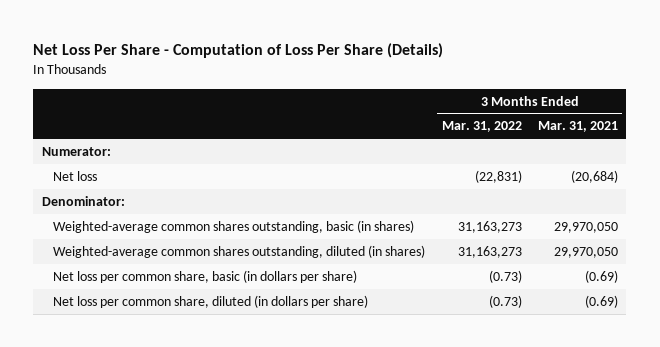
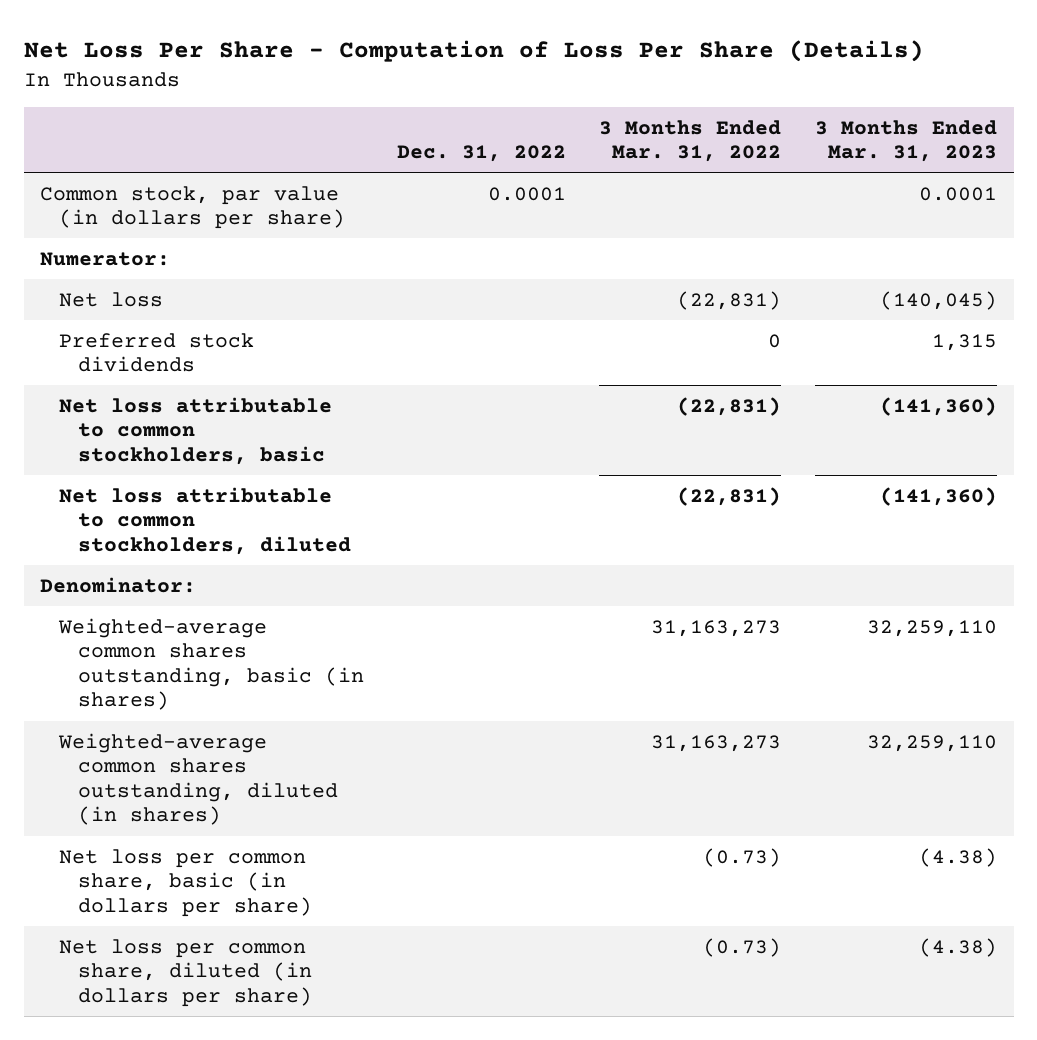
- | 3 Months Ended Mar. 31, 2022 | 3 Months Ended Mar. 31, 2021
+ | Dec. 31, 2022 | 3 Months Ended Mar. 31, 2022 | 3 Months Ended Mar. 31, 2023
+ Common stock, par value (in dollars per share) | 0.0001 | | 0.0001
+ Preferred stock dividends | | 0 | 1,315
+ Net loss attributable to common stockholders, basic | | (22,831) | (141,360)
+ Net loss attributable to common stockholders, diluted | | (22,831) | (141,360)

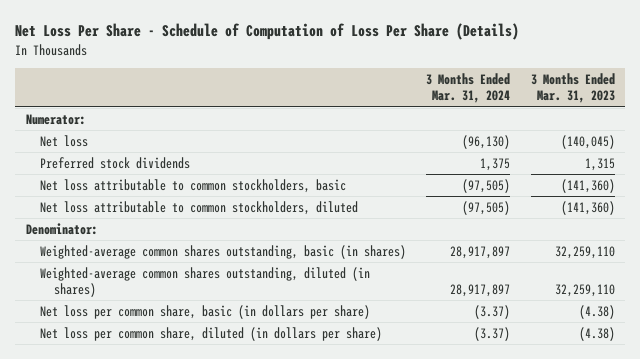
- Net Loss Per Share - Computation of Loss Per Share (Details)
+ Net Loss Per Share - Schedule of Computation of Loss Per Share (Details)
- | Dec. 31, 2022 | 3 Months Ended Mar. 31, 2022 | 3 Months Ended Mar. 31, 2023
+ | 3 Months Ended Mar. 31, 2024 | 3 Months Ended Mar. 31, 2023
- Common stock, par value (in dollars per share) | 0.0001 | | 0.0001

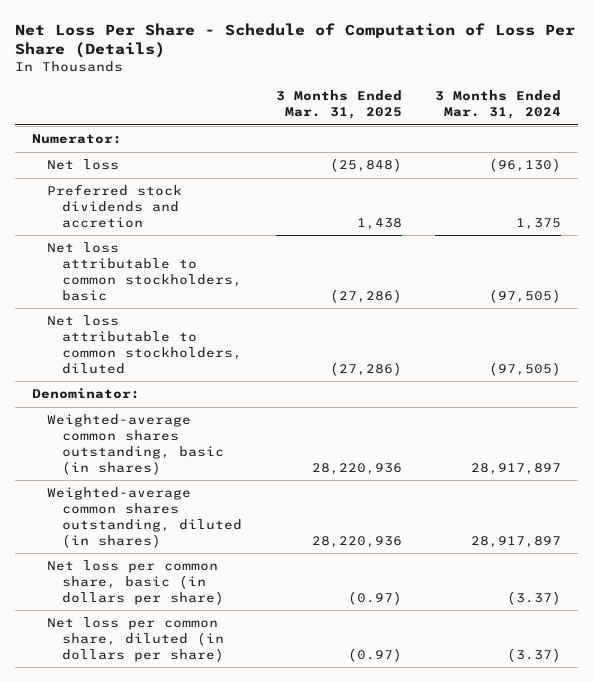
- | 3 Months Ended Mar. 31, 2024 | 3 Months Ended Mar. 31, 2023
+ | 3 Months Ended Mar. 31, 2025 | 3 Months Ended Mar. 31, 2024
- Preferred stock dividends | 1,375 | 1,315
+ Preferred stock dividends and accretion | 1,438 | 1,375

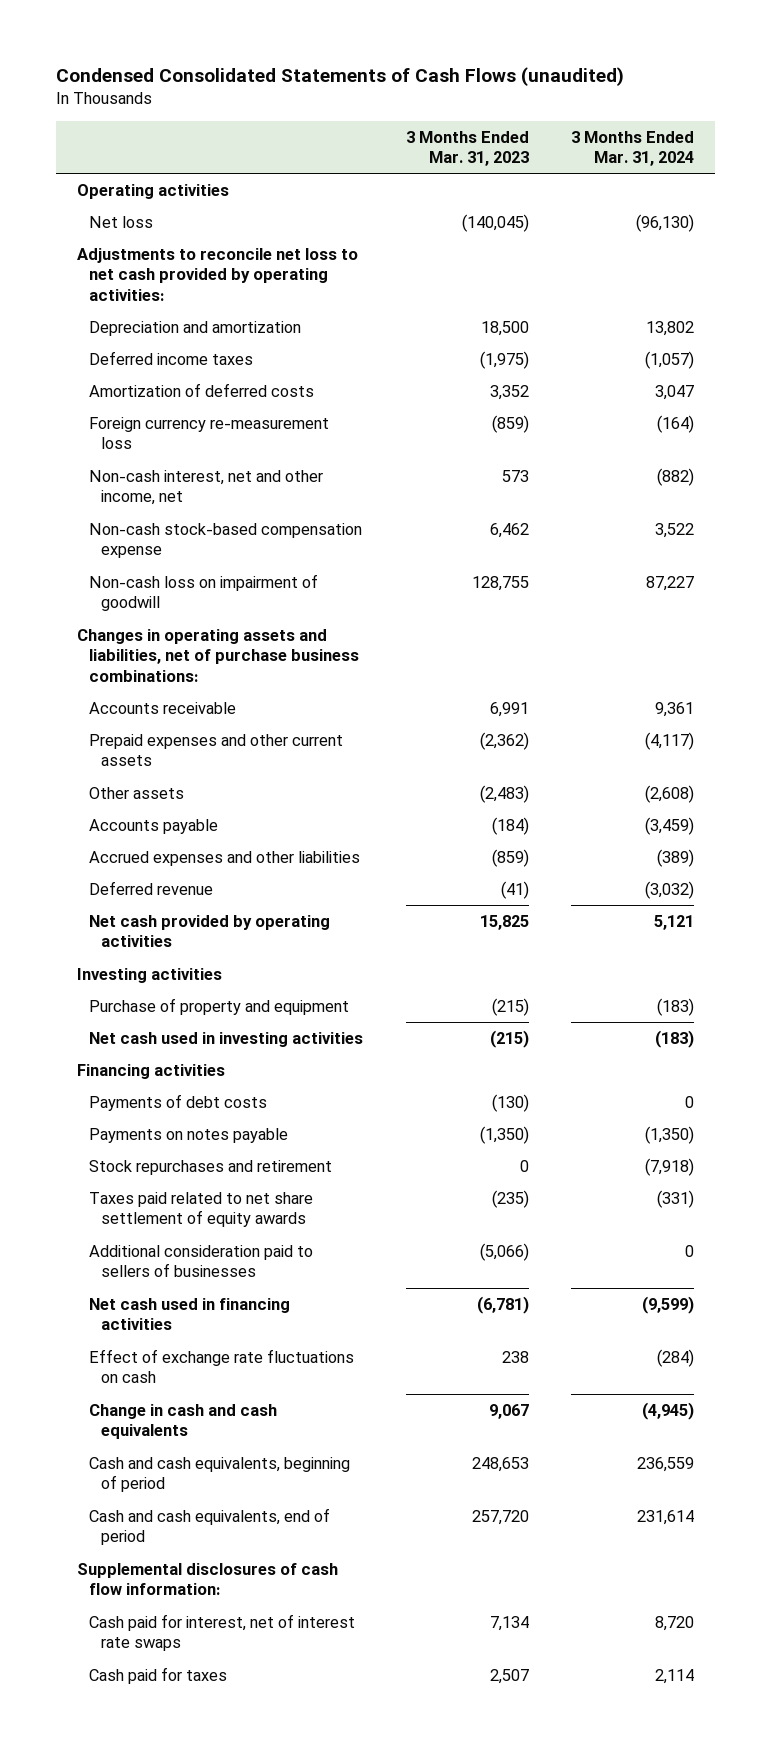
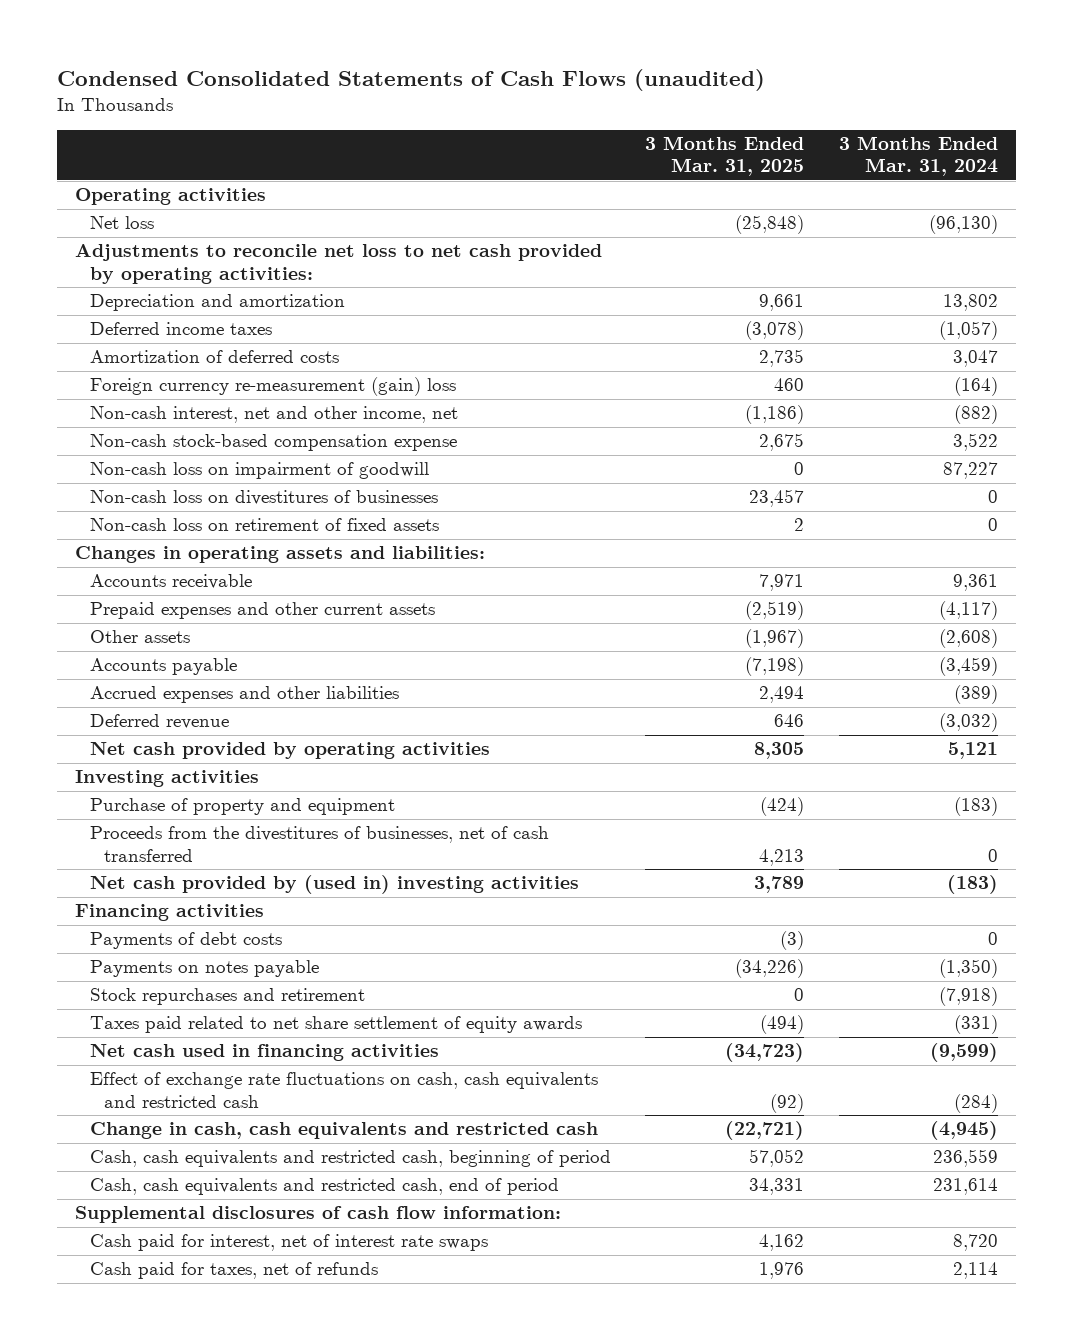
- | 3 Months Ended Mar. 31, 2023 | 3 Months Ended Mar. 31, 2024
+ | 3 Months Ended Mar. 31, 2025 | 3 Months Ended Mar. 31, 2024
- Foreign currency re-measurement loss | (859) | (164)
+ Foreign currency re-measurement (gain) loss | 460 | (164)
- Changes in operating assets and liabilities, net of purchase business combinations:
+ Non-cash loss on divestitures of businesses | 23,457 | 0
+ Non-cash loss on retirement of fixed assets | 2 | 0
+ Changes in operating assets and liabilities:
- Net cash used in investing activities | (215) | (183)
+ Proceeds from the divestitures of businesses, net of cash transferred | 4,213 | 0
+ Net cash provided by (used in) investing activities | 3,789 | (183)
- Additional consideration paid to sellers of businesses | (5,066) | 0
- Effect of exchange rate fluctuations on cash | 238 | (284)
- Change in cash and cash equivalents | 9,067 | (4,945)
- Cash and cash equivalents, beginning of period | 248,653 | 236,559
- Cash and cash equivalents, end of period | 257,720 | 231,614
+ Effect of exchange rate fluctuations on cash, cash equivalents and restricted cash | (92) | (284)
+ Change in cash, cash equivalents and restricted cash | (22,721) | (4,945)
+ Cash, cash equivalents and restricted cash, beginning of period | 57,052 | 236,559
+ Cash, cash equivalents and restricted cash, end of period | 34,331 | 231,614
- Cash paid for taxes | 2,507 | 2,114
+ Cash paid for taxes, net of refunds | 1,976 | 2,114

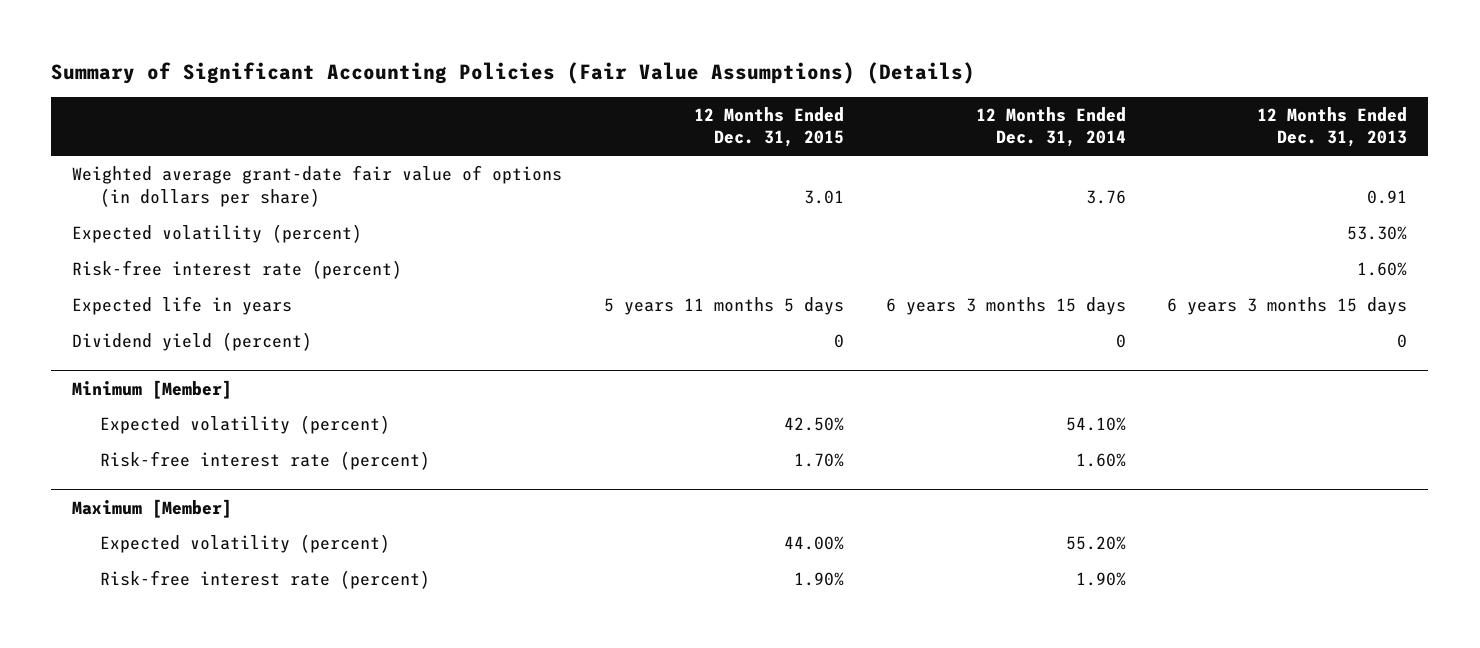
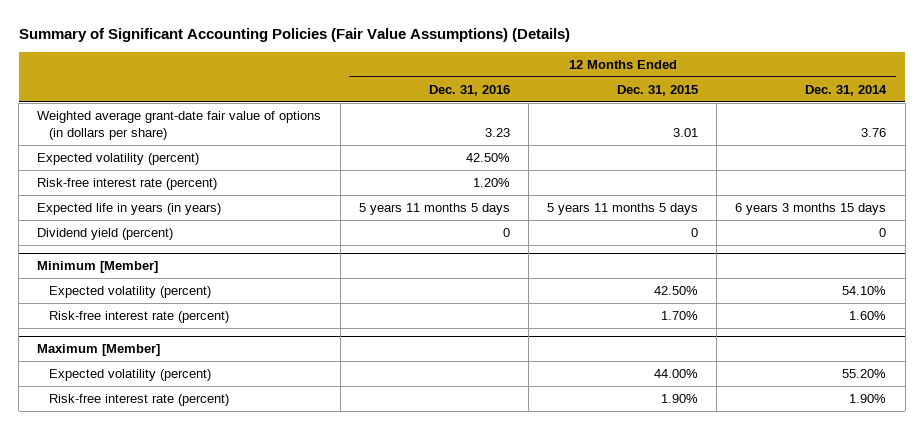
- | 12 Months Ended Dec. 31, 2015 | 12 Months Ended Dec. 31, 2014 | 12 Months Ended Dec. 31, 2013
+ | 12 Months Ended Dec. 31, 2016 | 12 Months Ended Dec. 31, 2015 | 12 Months Ended Dec. 31, 2014
- Expected life in years | 5 years 11 months 5 days | 6 years 3 months 15 days | 6 years 3 months 15 days
+ Expected life in years (in years) | 5 years 11 months 5 days | 5 years 11 months 5 days | 6 years 3 months 15 days

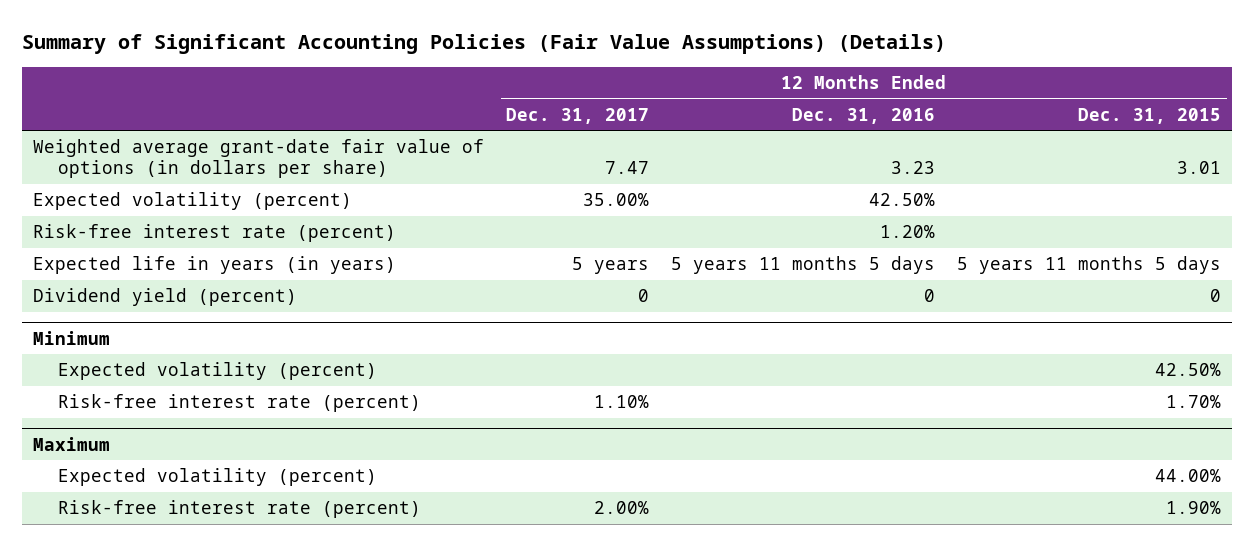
- | 12 Months Ended Dec. 31, 2016 | 12 Months Ended Dec. 31, 2015 | 12 Months Ended Dec. 31, 2014
+ | 12 Months Ended Dec. 31, 2017 | 12 Months Ended Dec. 31, 2016 | 12 Months Ended Dec. 31, 2015
- Minimum [Member]
+ Minimum
- Maximum [Member]
+ Maximum

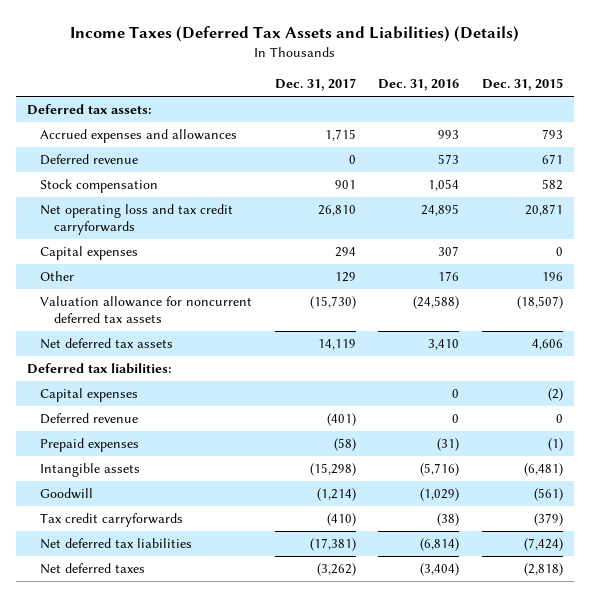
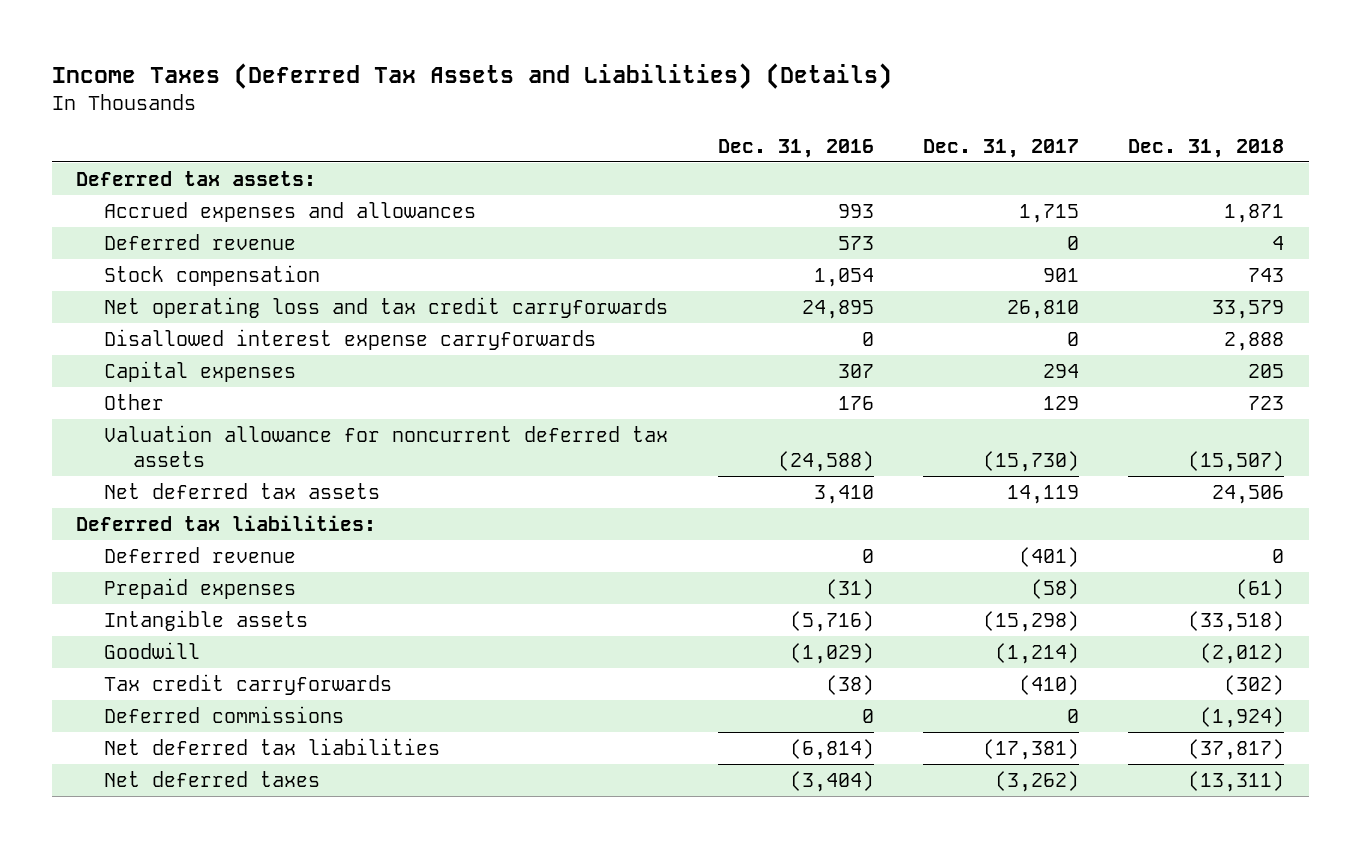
- | Dec. 31, 2017 | Dec. 31, 2016 | Dec. 31, 2015
+ | Dec. 31, 2016 | Dec. 31, 2017 | Dec. 31, 2018
+ Disallowed interest expense carryforwards | 0 | 0 | 2,888
- Capital expenses | | 0 | (2)
+ Deferred commissions | 0 | 0 | (1,924)

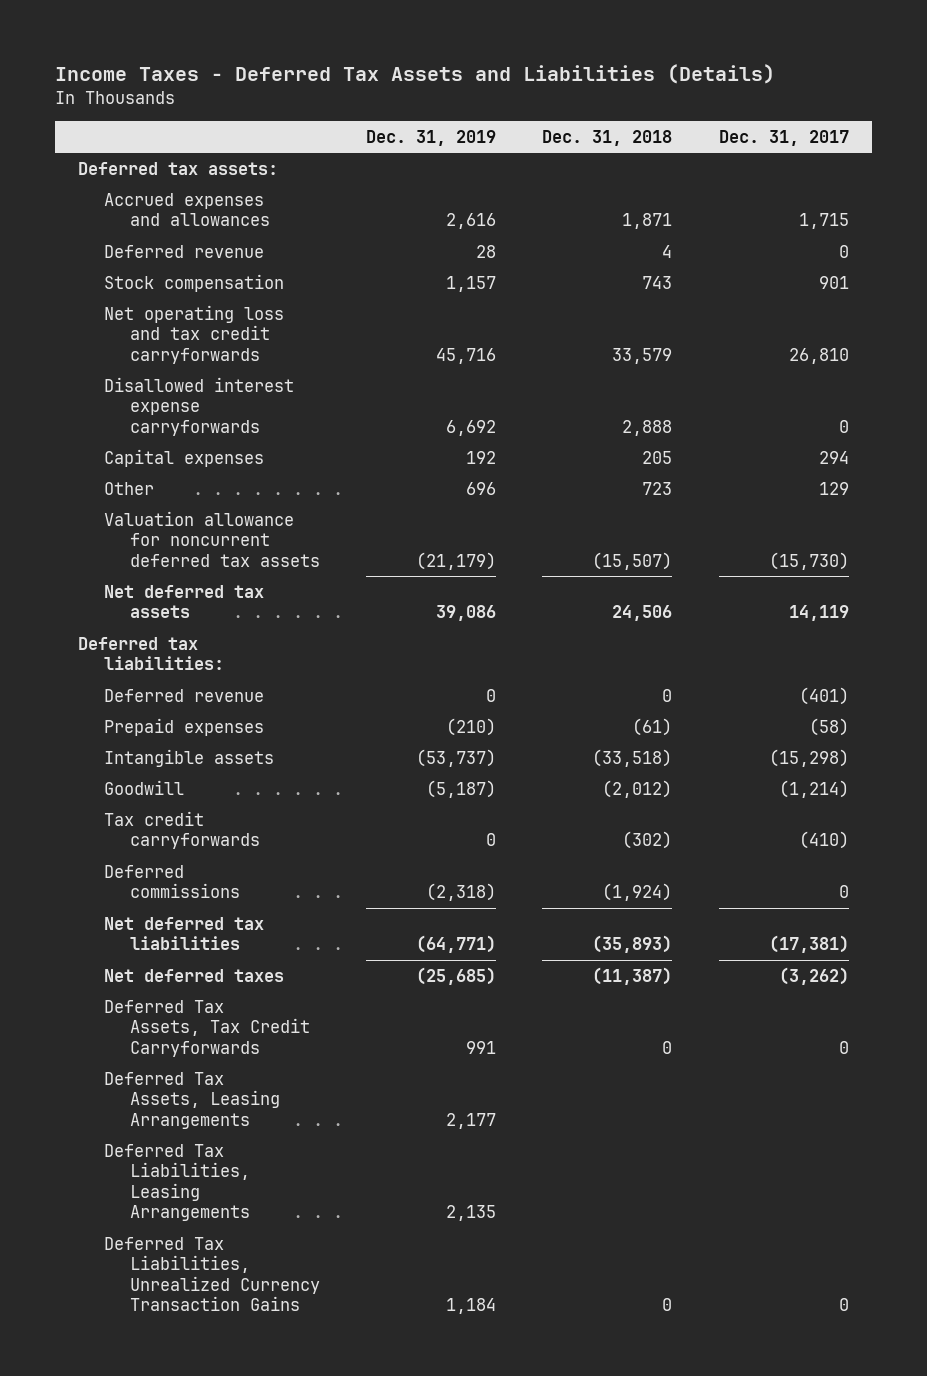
- Income Taxes (Deferred Tax Assets and Liabilities) (Details)
+ Income Taxes - Deferred Tax Assets and Liabilities (Details)
- | Dec. 31, 2016 | Dec. 31, 2017 | Dec. 31, 2018
+ | Dec. 31, 2019 | Dec. 31, 2018 | Dec. 31, 2017
- Net deferred tax liabilities | (6,814) | (17,381) | (37,817)
- Net deferred taxes | (3,404) | (3,262) | (13,311)
+ Net deferred tax liabilities | (64,771) | (35,893) | (17,381)
+ Net deferred taxes | (25,685) | (11,387) | (3,262)
+ Deferred Tax Assets, Tax Credit Carryforwards | 991 | 0 | 0
+ Deferred Tax Assets, Leasing Arrangements | 2,177 | |
+ Deferred Tax Liabilities, Leasing Arrangements | 2,135 | |
+ Deferred Tax Liabilities, Unrealized Currency Transaction Gains | 1,184 | 0 | 0

